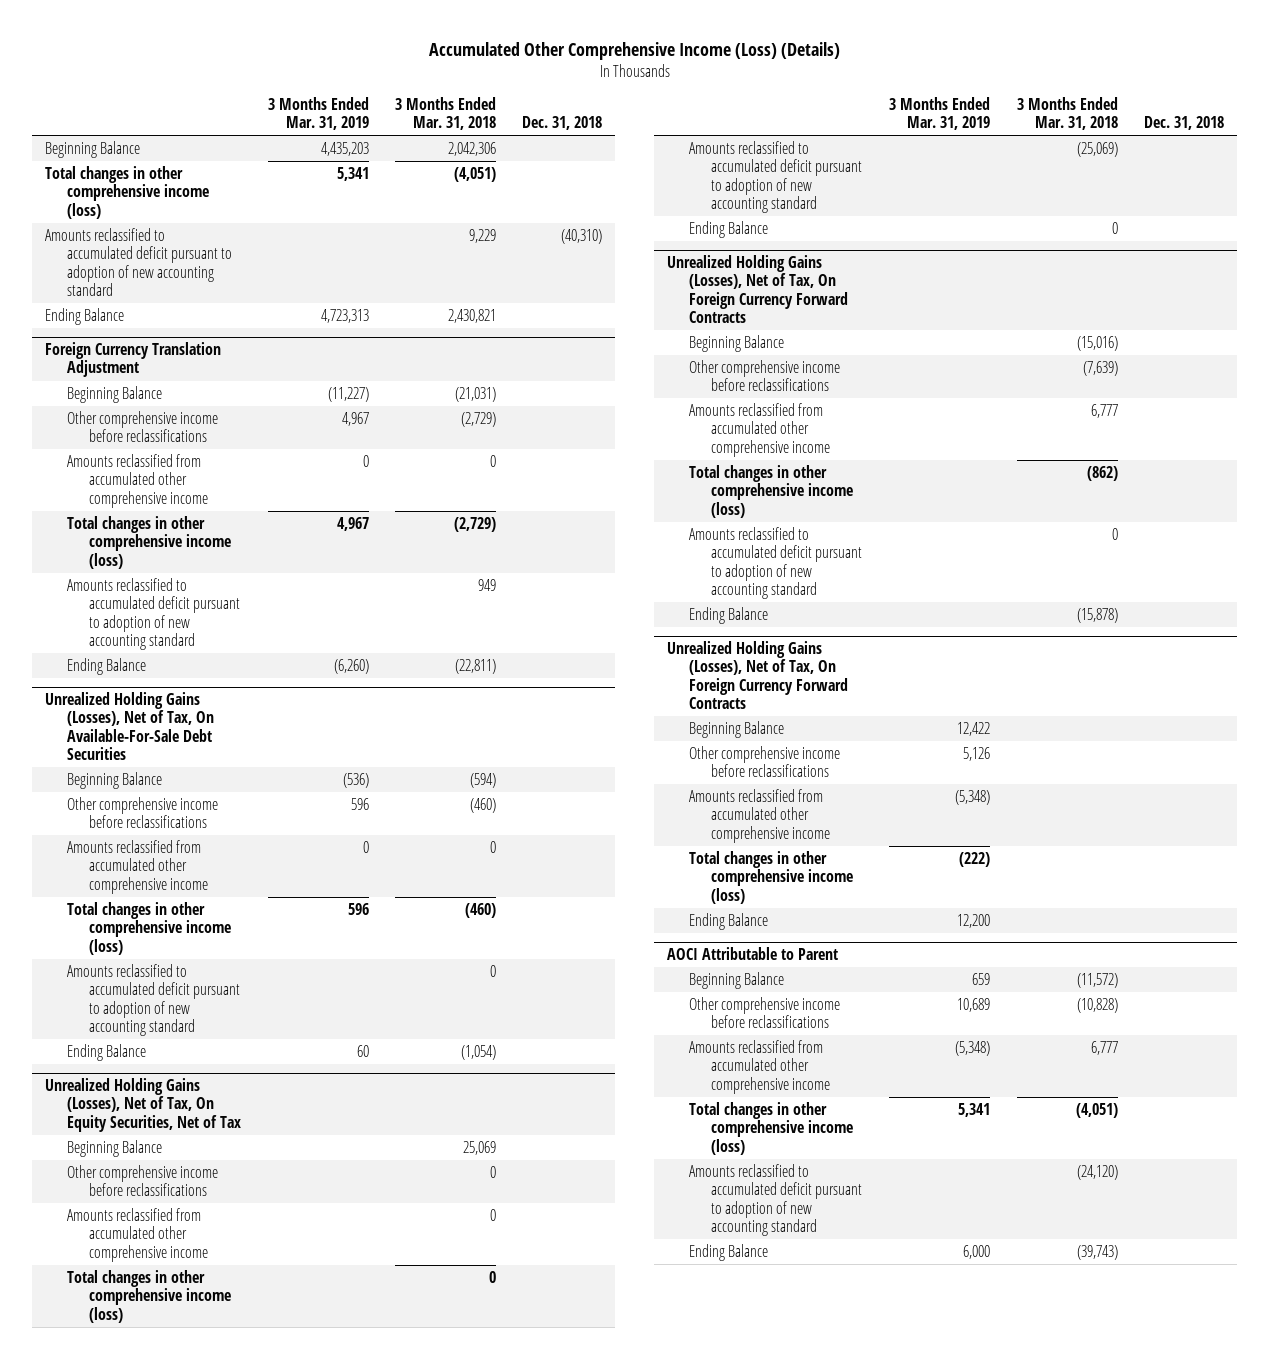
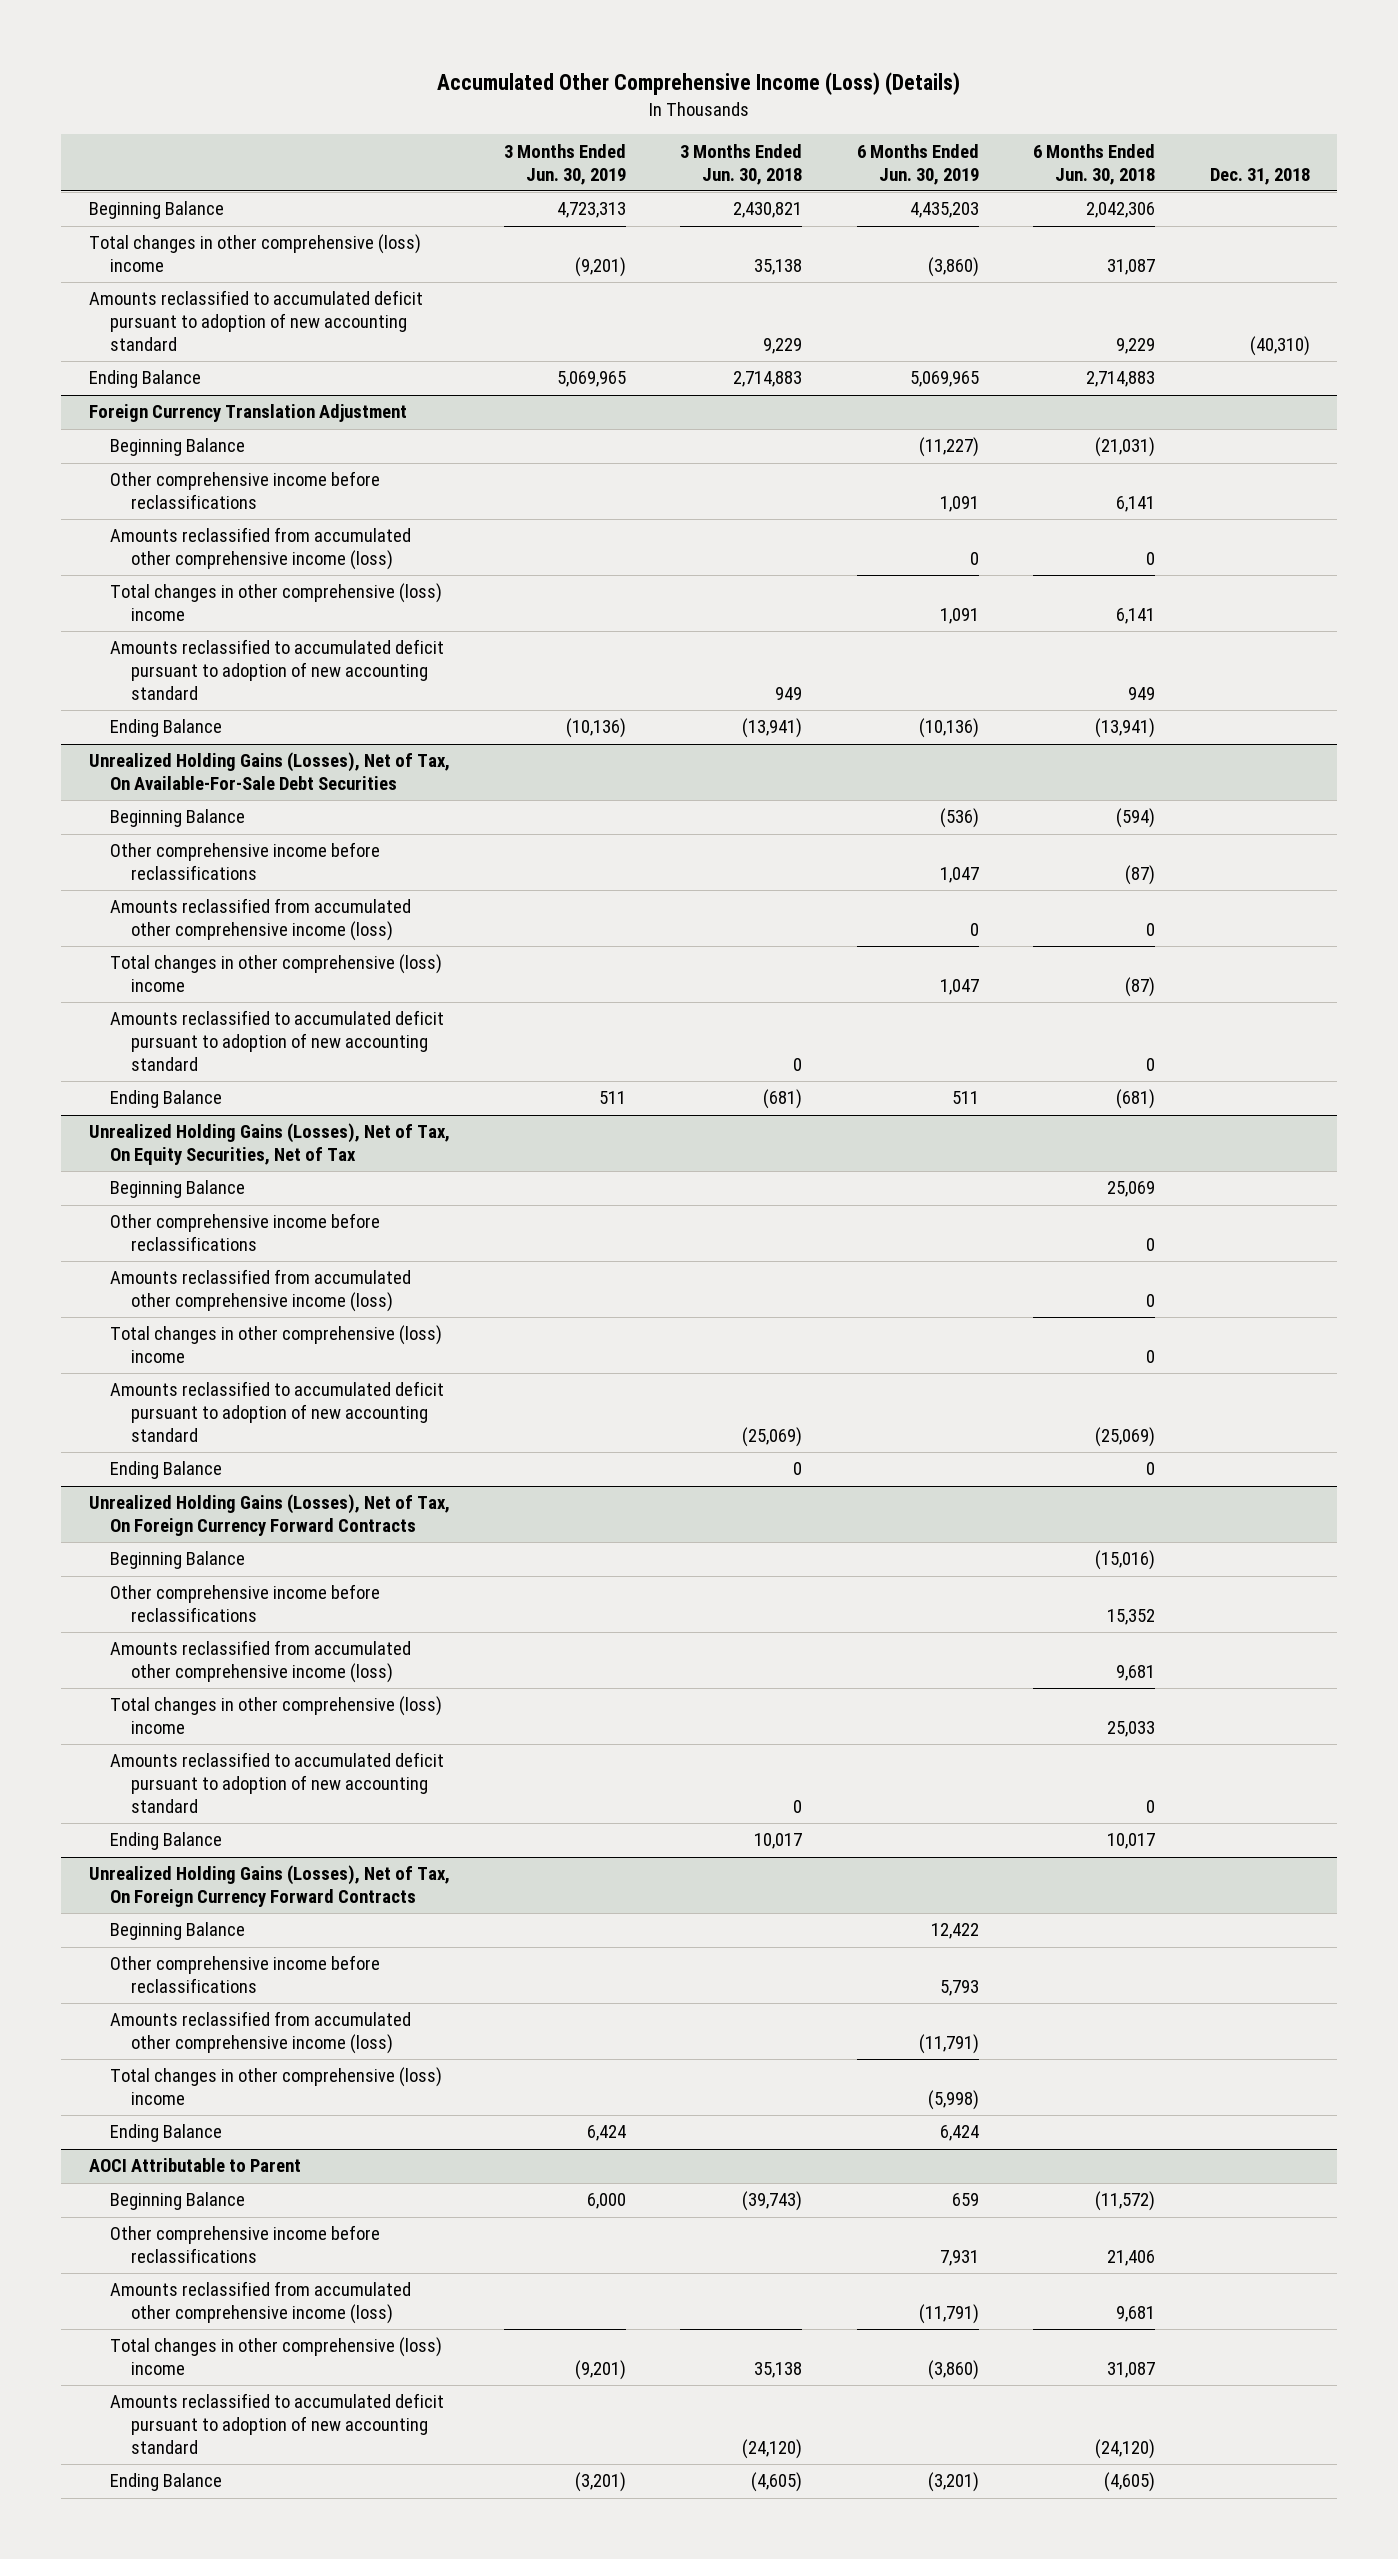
- | 3 Months Ended Mar. 31, 2019 | 3 Months Ended Mar. 31, 2018 | Dec. 31, 2018
+ | 3 Months Ended Jun. 30, 2019 | 3 Months Ended Jun. 30, 2018 | 6 Months Ended Jun. 30, 2019 | 6 Months Ended Jun. 30, 2018 | Dec. 31, 2018
- Total changes in other comprehensive income (loss) | 5,341 | (4,051) |
+ Total changes in other comprehensive (loss) income | (9,201) | 35,138 | (3,860) | 31,087 |
@ Foreign Currency Translation Adjustment
- Amounts reclassified from accumulated other comprehensive income | 0 | 0 |
- Total changes in other comprehensive income (loss) | 4,967 | (2,729) |
+ Amounts reclassified from accumulated other comprehensive income (loss) | | | 0 | 0 |
+ Total changes in other comprehensive (loss) income | | | 1,091 | 6,141 |
@ Unrealized Holding Gains (Losses), Net of Tax, On Available-For-Sale Debt Securities
- Amounts reclassified from accumulated other comprehensive income | 0 | 0 |
- Total changes in other comprehensive income (loss) | 596 | (460) |
+ Amounts reclassified from accumulated other comprehensive income (loss) | | | 0 | 0 |
+ Total changes in other comprehensive (loss) income | | | 1,047 | (87) |
@ Unrealized Holding Gains (Losses), Net of Tax, On Equity Securities, Net of Tax
- Amounts reclassified from accumulated other comprehensive income | | 0 |
- Total changes in other comprehensive income (loss) | | 0 |
+ Amounts reclassified from accumulated other comprehensive income (loss) | | | | 0 |
+ Total changes in other comprehensive (loss) income | | | | 0 |
@ Unrealized Holding Gains (Losses), Net of Tax, On Foreign Currency Forward Contracts
- Amounts reclassified from accumulated other comprehensive income | | 6,777 |
- Total changes in other comprehensive income (loss) | | (862) |
+ Amounts reclassified from accumulated other comprehensive income (loss) | | | | 9,681 |
+ Total changes in other comprehensive (loss) income | | | | 25,033 |
- Amounts reclassified from accumulated other comprehensive income | (5,348) | |
- Total changes in other comprehensive income (loss) | (222) | |
+ Amounts reclassified from accumulated other comprehensive income (loss) | | | (11,791) | |
+ Total changes in other comprehensive (loss) income | | | (5,998) | |
@ AOCI Attributable to Parent
- Amounts reclassified from accumulated other comprehensive income | (5,348) | 6,777 |
- Total changes in other comprehensive income (loss) | 5,341 | (4,051) |
+ Amounts reclassified from accumulated other comprehensive income (loss) | | | (11,791) | 9,681 |
+ Total changes in other comprehensive (loss) income | (9,201) | 35,138 | (3,860) | 31,087 |

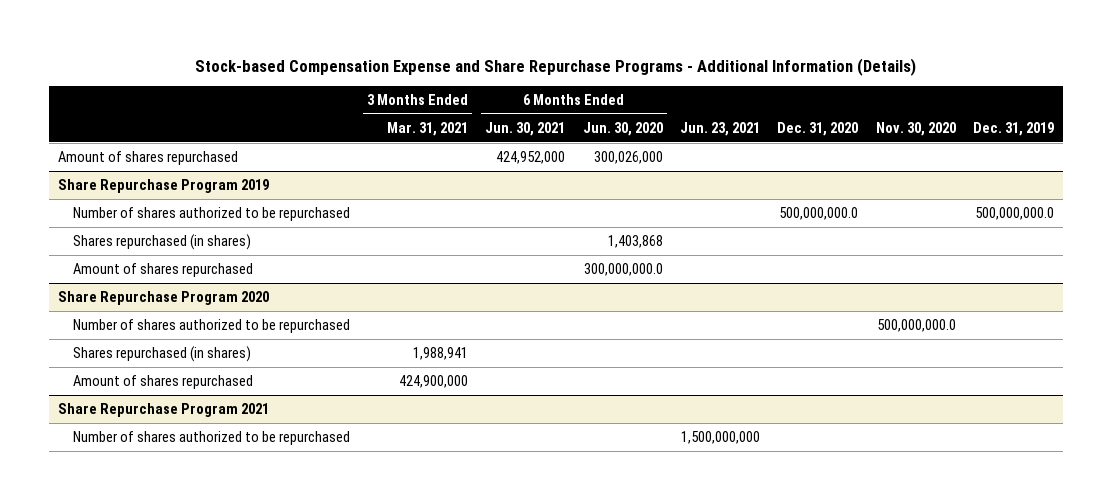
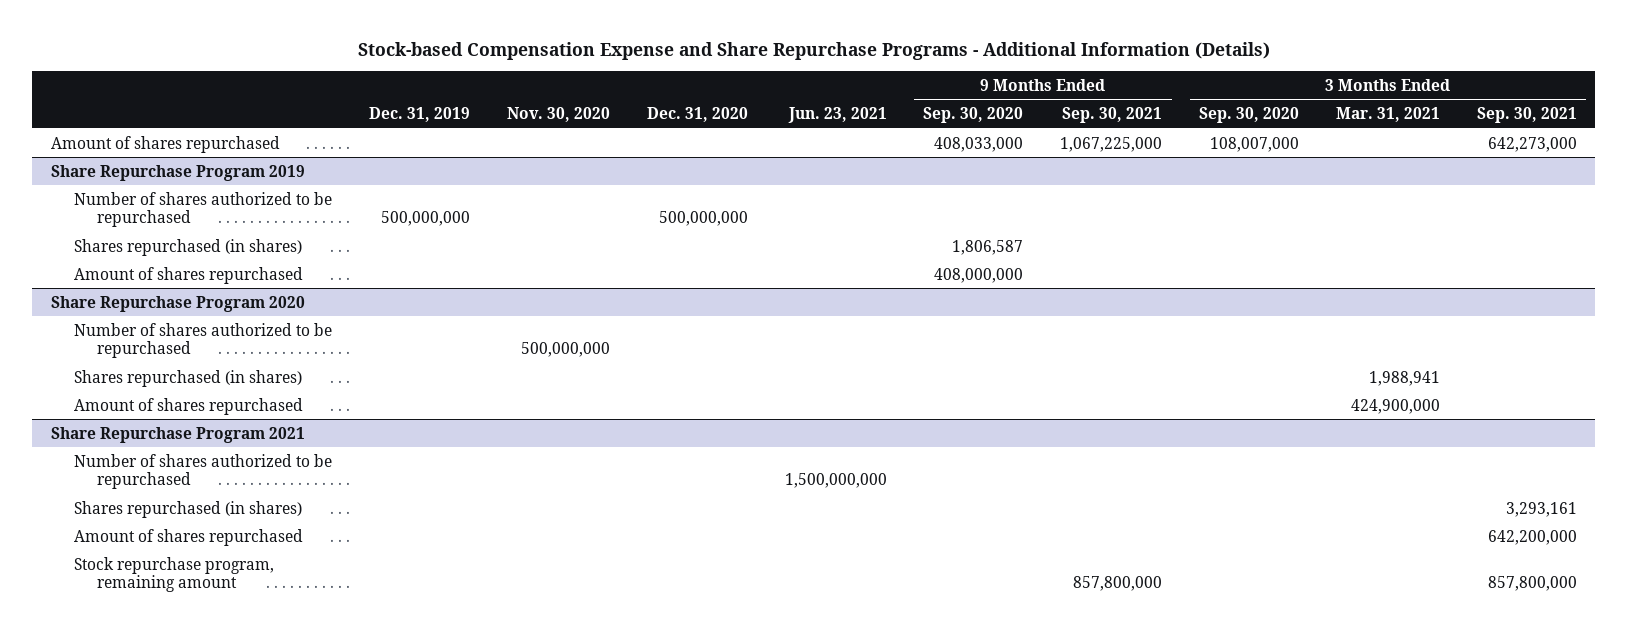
- | 3 Months Ended Mar. 31, 2021 | 6 Months Ended Jun. 30, 2021 | 6 Months Ended Jun. 30, 2020 | Jun. 23, 2021 | Dec. 31, 2020 | Nov. 30, 2020 | Dec. 31, 2019
+ | Dec. 31, 2019 | Nov. 30, 2020 | Dec. 31, 2020 | Jun. 23, 2021 | 9 Months Ended Sep. 30, 2020 | 9 Months Ended Sep. 30, 2021 | 3 Months Ended Sep. 30, 2020 | 3 Months Ended Mar. 31, 2021 | 3 Months Ended Sep. 30, 2021
@ Share Repurchase Program 2019
- Number of shares authorized to be repurchased | | | | | 500,000,000.0 | | 500,000,000.0
+ Number of shares authorized to be repurchased | 500,000,000 | | 500,000,000 | | | | | |
@ Share Repurchase Program 2020
- Number of shares authorized to be repurchased | | | | | | 500,000,000.0 |
+ Number of shares authorized to be repurchased | | 500,000,000 | | | | | | |
@ Share Repurchase Program 2021
+ Shares repurchased (in shares) | | | | | | | | | 3,293,161
+ Amount of shares repurchased | | | | | | | | | 642,200,000
+ Stock repurchase program, remaining amount | | | | | | 857,800,000 | | | 857,800,000

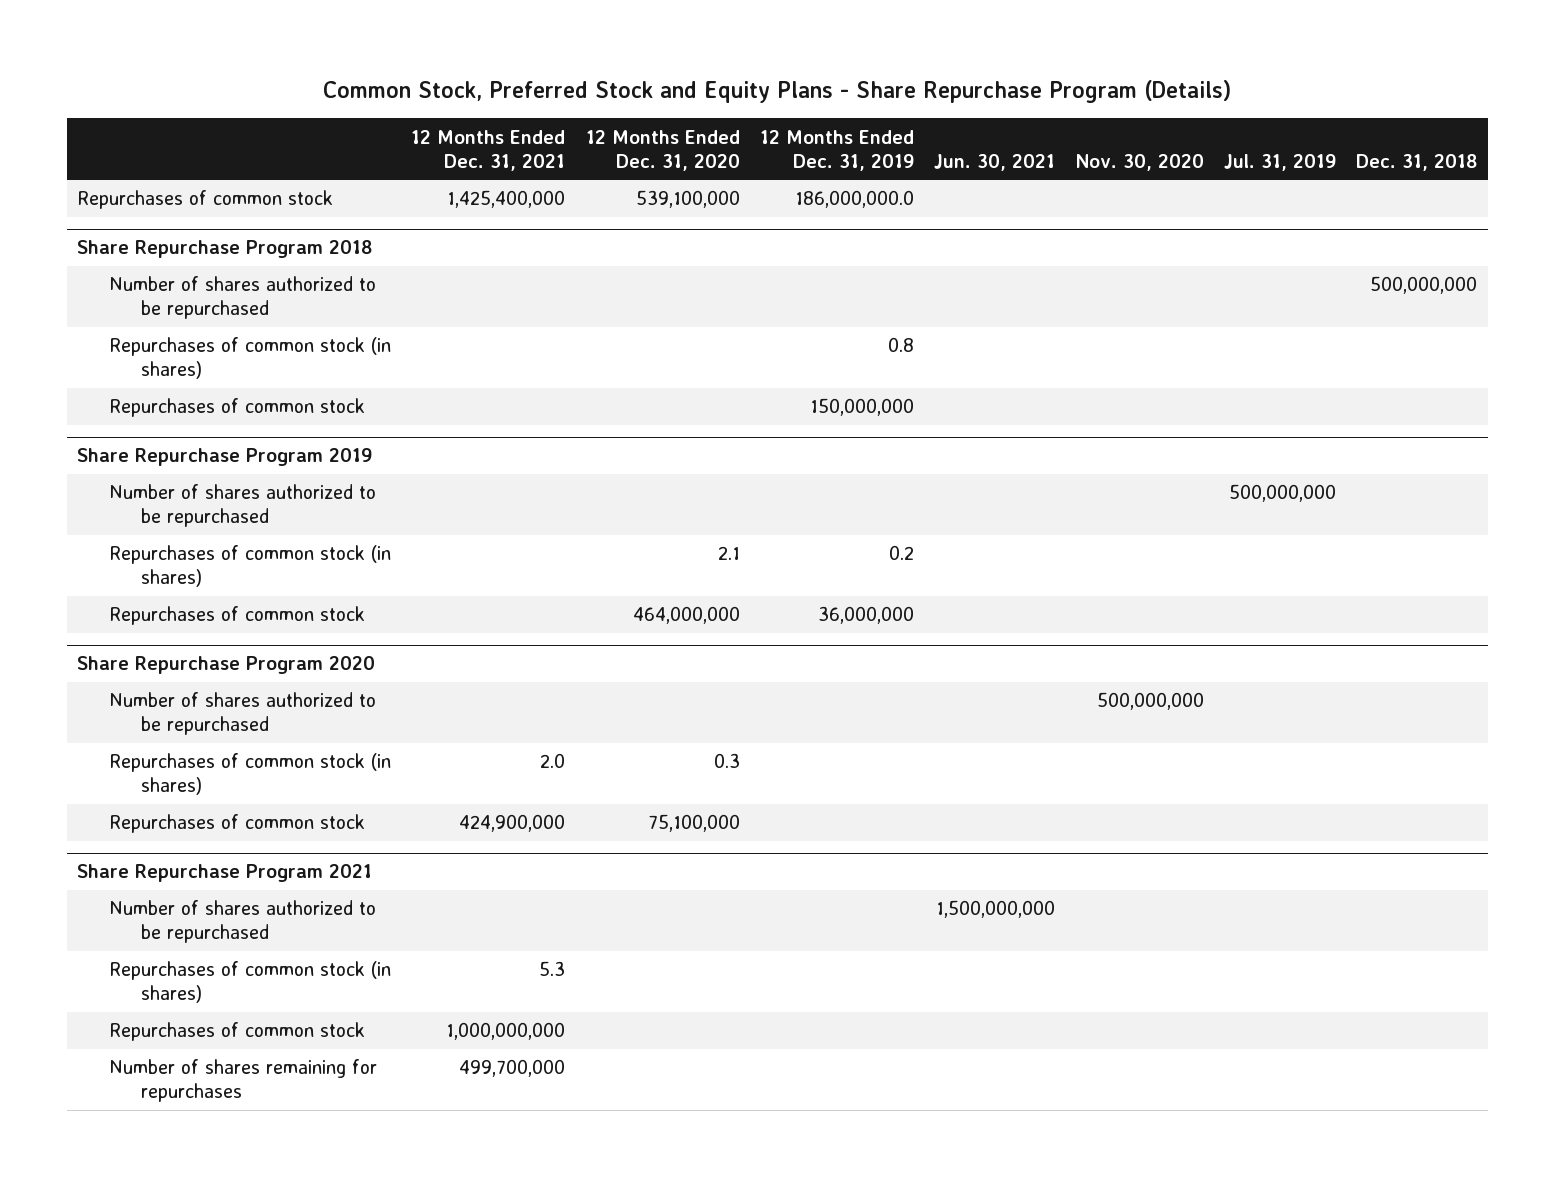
- Stock-based Compensation Expense and Share Repurchase Programs - Additional Information (Details)
+ Common Stock, Preferred Stock and Equity Plans - Share Repurchase Program (Details)
- | Dec. 31, 2019 | Nov. 30, 2020 | Dec. 31, 2020 | Jun. 23, 2021 | 9 Months Ended Sep. 30, 2020 | 9 Months Ended Sep. 30, 2021 | 3 Months Ended Sep. 30, 2020 | 3 Months Ended Mar. 31, 2021 | 3 Months Ended Sep. 30, 2021
+ | 12 Months Ended Dec. 31, 2021 | 12 Months Ended Dec. 31, 2020 | 12 Months Ended Dec. 31, 2019 | Jun. 30, 2021 | Nov. 30, 2020 | Jul. 31, 2019 | Dec. 31, 2018
- Amount of shares repurchased | | | | | 408,033,000 | 1,067,225,000 | 108,007,000 | | 642,273,000
+ Repurchases of common stock | 1,425,400,000 | 539,100,000 | 186,000,000.0 | | | |
+ Share Repurchase Program 2018
+ Number of shares authorized to be repurchased | | | | | | | 500,000,000
+ Repurchases of common stock (in shares) | | | 0.8 | | | |
+ Repurchases of common stock | | | 150,000,000 | | | |
@ Share Repurchase Program 2019
- Shares repurchased (in shares) | | | | | 1,806,587 | | | |
- Amount of shares repurchased | | | | | 408,000,000 | | | |
+ Repurchases of common stock (in shares) | | 2.1 | 0.2 | | | |
+ Repurchases of common stock | | 464,000,000 | 36,000,000 | | | |
@ Share Repurchase Program 2020
- Shares repurchased (in shares) | | | | | | | | 1,988,941 |
- Amount of shares repurchased | | | | | | | | 424,900,000 |
+ Repurchases of common stock (in shares) | 2.0 | 0.3 | | | | |
+ Repurchases of common stock | 424,900,000 | 75,100,000 | | | | |
@ Share Repurchase Program 2021
- Shares repurchased (in shares) | | | | | | | | | 3,293,161
- Amount of shares repurchased | | | | | | | | | 642,200,000
- Stock repurchase program, remaining amount | | | | | | 857,800,000 | | | 857,800,000
+ Repurchases of common stock (in shares) | 5.3 | | | | | |
+ Repurchases of common stock | 1,000,000,000 | | | | | |
+ Number of shares remaining for repurchases | 499,700,000 | | | | | |

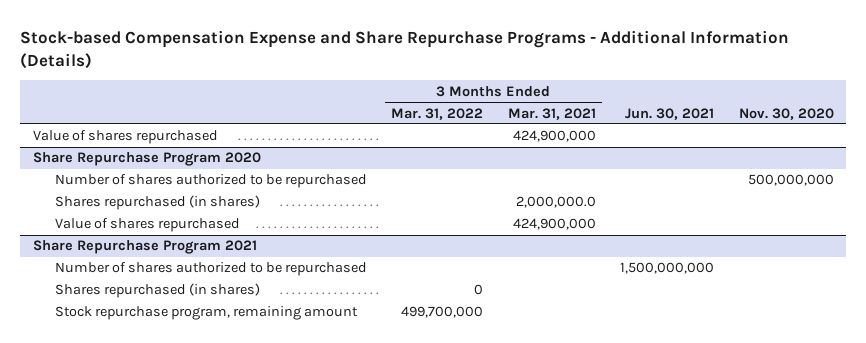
- Common Stock, Preferred Stock and Equity Plans - Share Repurchase Program (Details)
+ Stock-based Compensation Expense and Share Repurchase Programs - Additional Information (Details)
- | 12 Months Ended Dec. 31, 2021 | 12 Months Ended Dec. 31, 2020 | 12 Months Ended Dec. 31, 2019 | Jun. 30, 2021 | Nov. 30, 2020 | Jul. 31, 2019 | Dec. 31, 2018
+ | 3 Months Ended Mar. 31, 2022 | 3 Months Ended Mar. 31, 2021 | Jun. 30, 2021 | Nov. 30, 2020
- Repurchases of common stock | 1,425,400,000 | 539,100,000 | 186,000,000.0 | | | |
- Share Repurchase Program 2018
- Number of shares authorized to be repurchased | | | | | | | 500,000,000
- Repurchases of common stock (in shares) | | | 0.8 | | | |
- Repurchases of common stock | | | 150,000,000 | | | |
- Share Repurchase Program 2019
- Number of shares authorized to be repurchased | | | | | | 500,000,000 |
- Repurchases of common stock (in shares) | | 2.1 | 0.2 | | | |
- Repurchases of common stock | | 464,000,000 | 36,000,000 | | | |
+ Value of shares repurchased | | 424,900,000 | |
@ Share Repurchase Program 2020
- Repurchases of common stock (in shares) | 2.0 | 0.3 | | | | |
- Repurchases of common stock | 424,900,000 | 75,100,000 | | | | |
+ Shares repurchased (in shares) | | 2,000,000.0 | |
+ Value of shares repurchased | | 424,900,000 | |
@ Share Repurchase Program 2021
- Repurchases of common stock (in shares) | 5.3 | | | | | |
- Repurchases of common stock | 1,000,000,000 | | | | | |
- Number of shares remaining for repurchases | 499,700,000 | | | | | |
+ Shares repurchased (in shares) | 0 | | |
+ Stock repurchase program, remaining amount | 499,700,000 | | |

